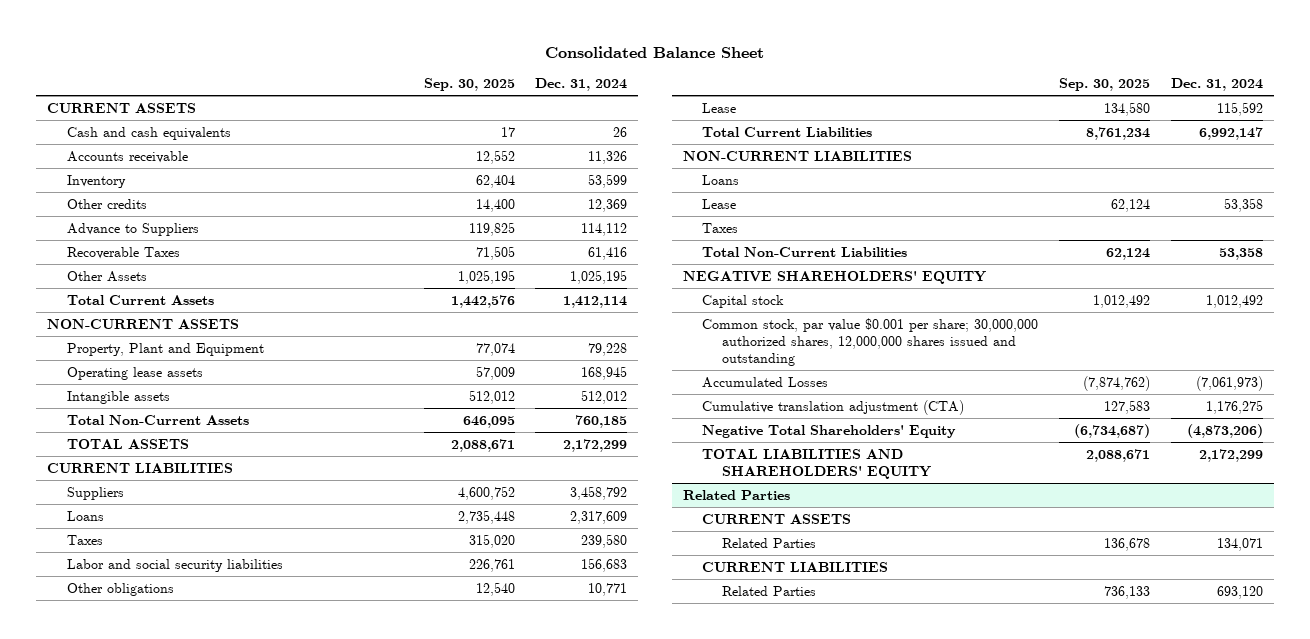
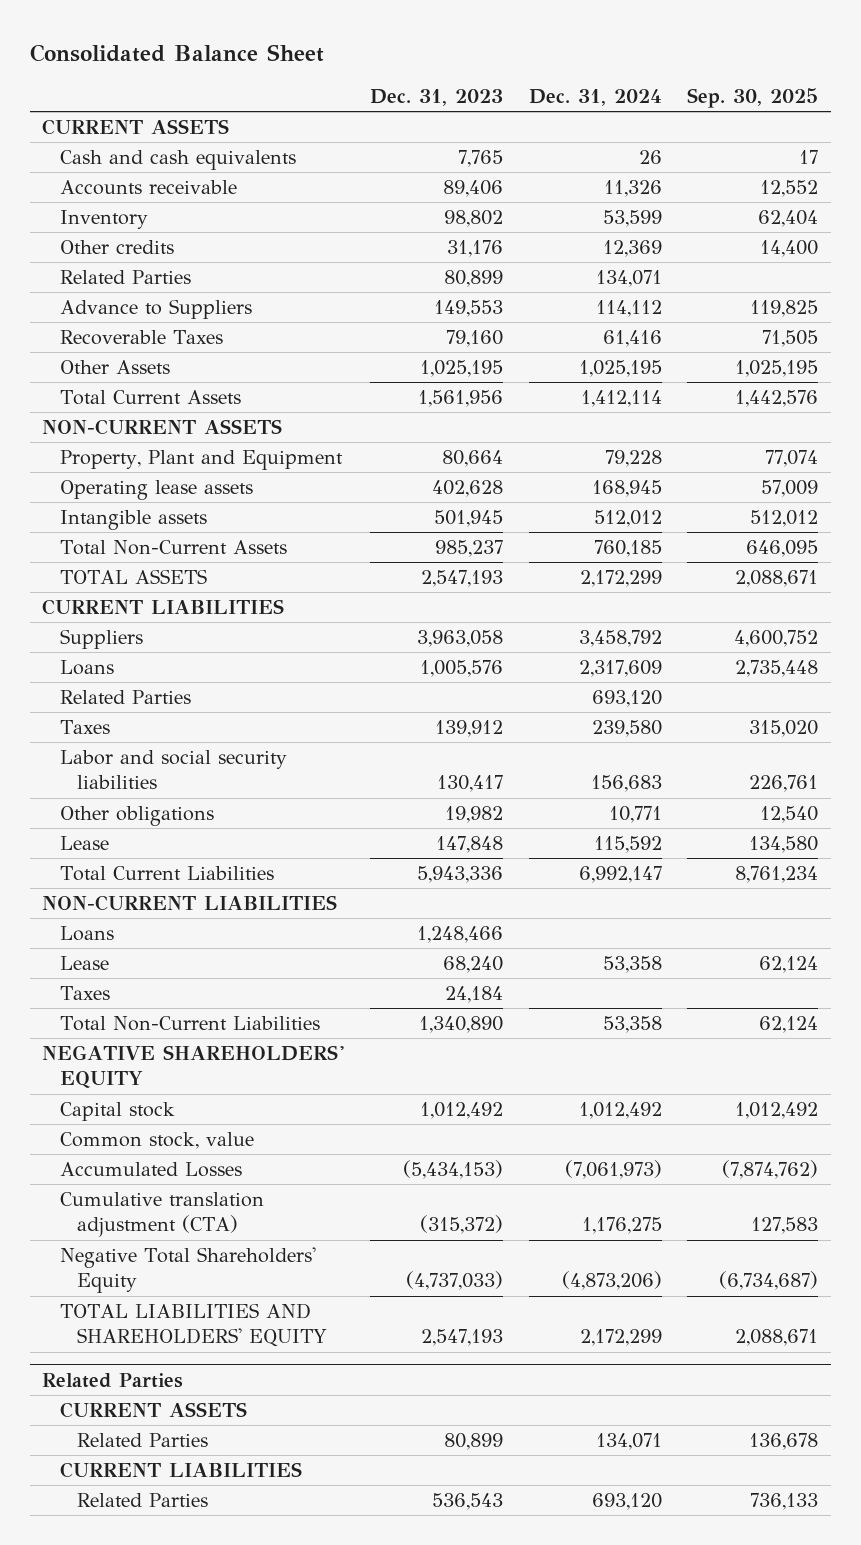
- | Sep. 30, 2025 | Dec. 31, 2024
+ | Dec. 31, 2023 | Dec. 31, 2024 | Sep. 30, 2025
+ Related Parties | 80,899 | 134,071 |
+ Related Parties | | 693,120 |
- Common stock, par value $0.001 per share; 30,000,000 authorized shares, 12,000,000 shares issued and outstanding
+ Common stock, value

